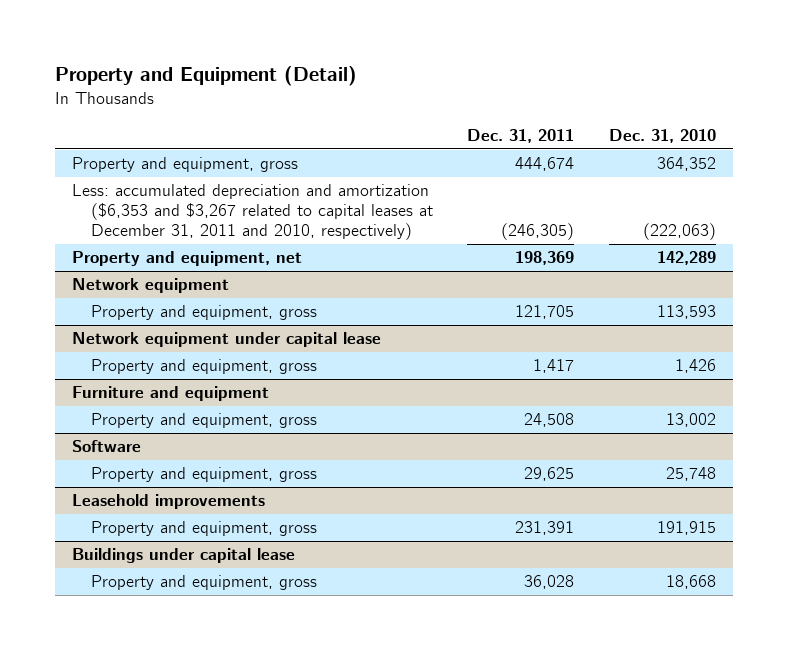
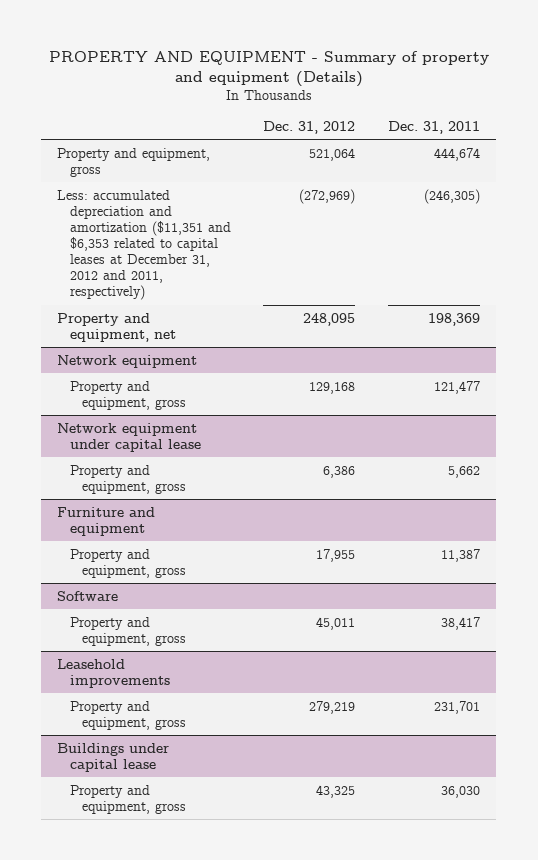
- Property and Equipment (Detail)
+ PROPERTY AND EQUIPMENT - Summary of property and equipment (Details)
- | Dec. 31, 2011 | Dec. 31, 2010
+ | Dec. 31, 2012 | Dec. 31, 2011
- Less: accumulated depreciation and amortization ($6,353 and $3,267 related to capital leases at December 31, 2011 and 2010, respectively) | (246,305) | (222,063)
+ Less: accumulated depreciation and amortization ($11,351 and $6,353 related to capital leases at December 31, 2012 and 2011, respectively) | (272,969) | (246,305)
@ Network equipment
- Property and equipment, gross | 121,705 | 113,593
+ Property and equipment, gross | 129,168 | 121,477
@ Network equipment under capital lease
- Property and equipment, gross | 1,417 | 1,426
+ Property and equipment, gross | 6,386 | 5,662
@ Furniture and equipment
- Property and equipment, gross | 24,508 | 13,002
+ Property and equipment, gross | 17,955 | 11,387
@ Software
- Property and equipment, gross | 29,625 | 25,748
+ Property and equipment, gross | 45,011 | 38,417
@ Leasehold improvements
- Property and equipment, gross | 231,391 | 191,915
+ Property and equipment, gross | 279,219 | 231,701
@ Buildings under capital lease
- Property and equipment, gross | 36,028 | 18,668
+ Property and equipment, gross | 43,325 | 36,030

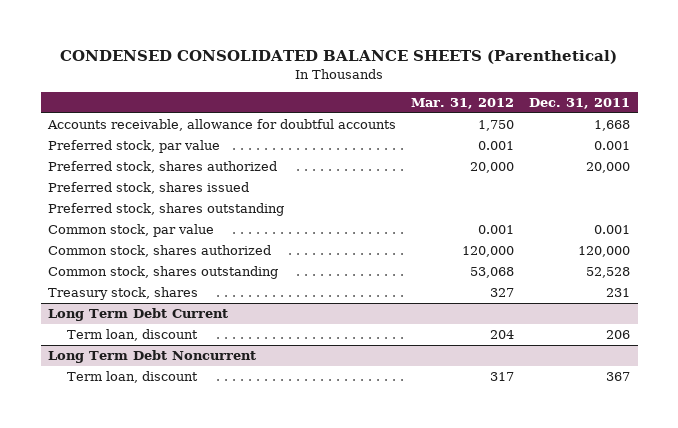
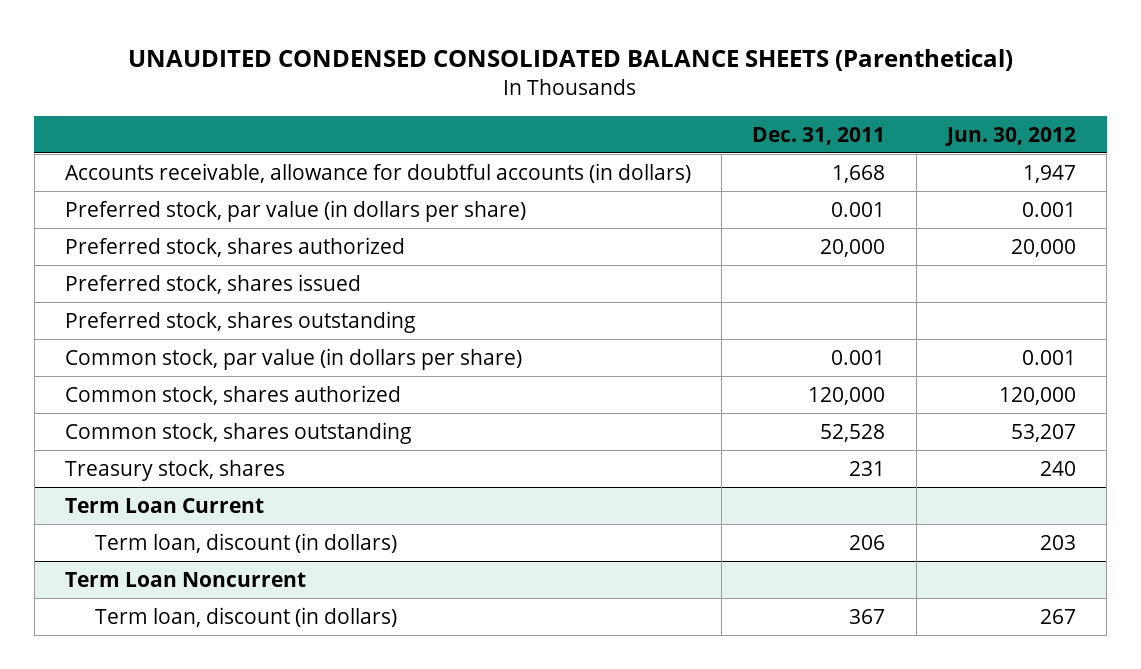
- CONDENSED CONSOLIDATED BALANCE SHEETS (Parenthetical)
+ UNAUDITED CONDENSED CONSOLIDATED BALANCE SHEETS (Parenthetical)
- | Mar. 31, 2012 | Dec. 31, 2011
+ | Dec. 31, 2011 | Jun. 30, 2012
- Accounts receivable, allowance for doubtful accounts | 1,750 | 1,668
- Preferred stock, par value | 0.001 | 0.001
+ Accounts receivable, allowance for doubtful accounts (in dollars) | 1,668 | 1,947
+ Preferred stock, par value (in dollars per share) | 0.001 | 0.001
- Common stock, par value | 0.001 | 0.001
+ Common stock, par value (in dollars per share) | 0.001 | 0.001
- Long Term Debt Current
- Term loan, discount | 204 | 206
- Long Term Debt Noncurrent
- Term loan, discount | 317 | 367
+ Term Loan Current
+ Term loan, discount (in dollars) | 206 | 203
+ Term Loan Noncurrent
+ Term loan, discount (in dollars) | 367 | 267

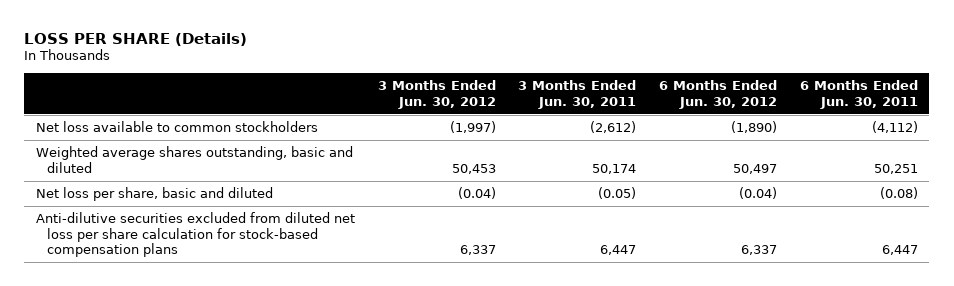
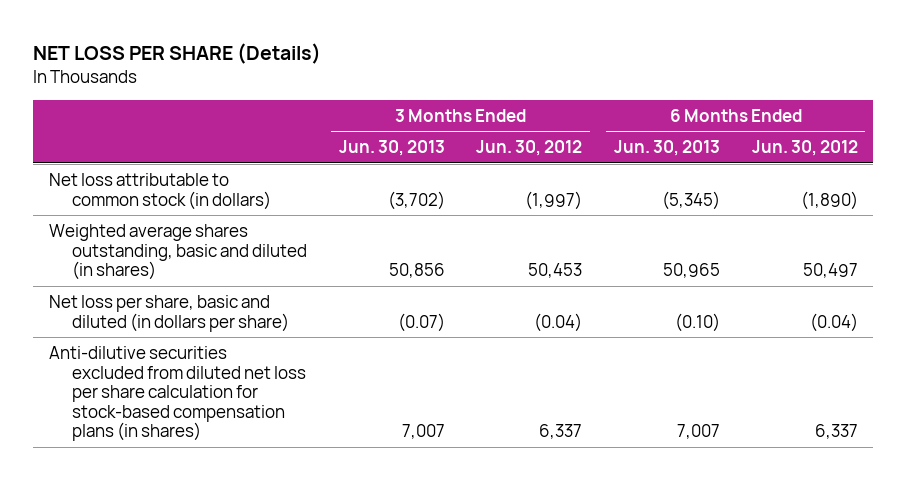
- LOSS PER SHARE (Details)
+ NET LOSS PER SHARE (Details)
- | 3 Months Ended Jun. 30, 2012 | 3 Months Ended Jun. 30, 2011 | 6 Months Ended Jun. 30, 2012 | 6 Months Ended Jun. 30, 2011
+ | 3 Months Ended Jun. 30, 2013 | 3 Months Ended Jun. 30, 2012 | 6 Months Ended Jun. 30, 2013 | 6 Months Ended Jun. 30, 2012
- Net loss available to common stockholders | (1,997) | (2,612) | (1,890) | (4,112)
- Weighted average shares outstanding, basic and diluted | 50,453 | 50,174 | 50,497 | 50,251
- Net loss per share, basic and diluted | (0.04) | (0.05) | (0.04) | (0.08)
- Anti-dilutive securities excluded from diluted net loss per share calculation for stock-based compensation plans | 6,337 | 6,447 | 6,337 | 6,447
+ Net loss attributable to common stock (in dollars) | (3,702) | (1,997) | (5,345) | (1,890)
+ Weighted average shares outstanding, basic and diluted (in shares) | 50,856 | 50,453 | 50,965 | 50,497
+ Net loss per share, basic and diluted (in dollars per share) | (0.07) | (0.04) | (0.10) | (0.04)
+ Anti-dilutive securities excluded from diluted net loss per share calculation for stock-based compensation plans (in shares) | 7,007 | 6,337 | 7,007 | 6,337

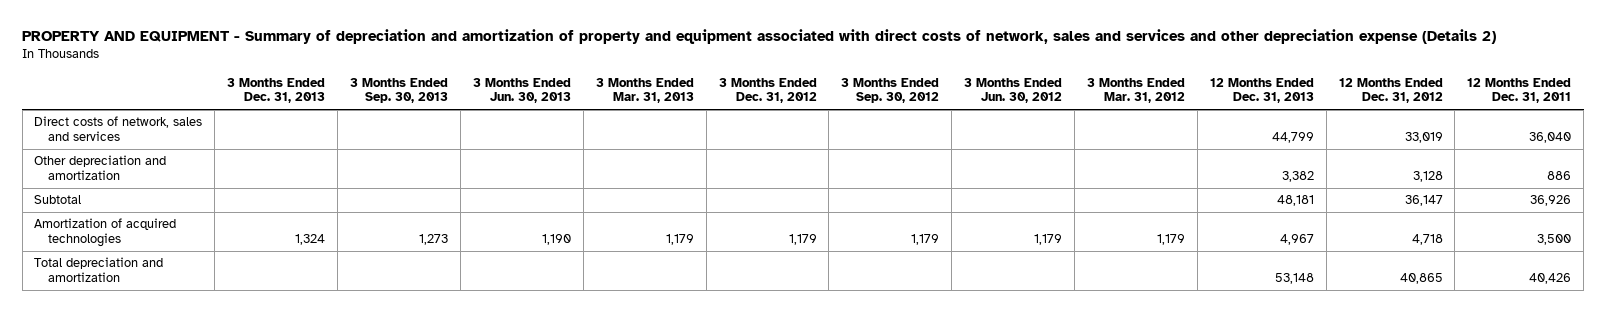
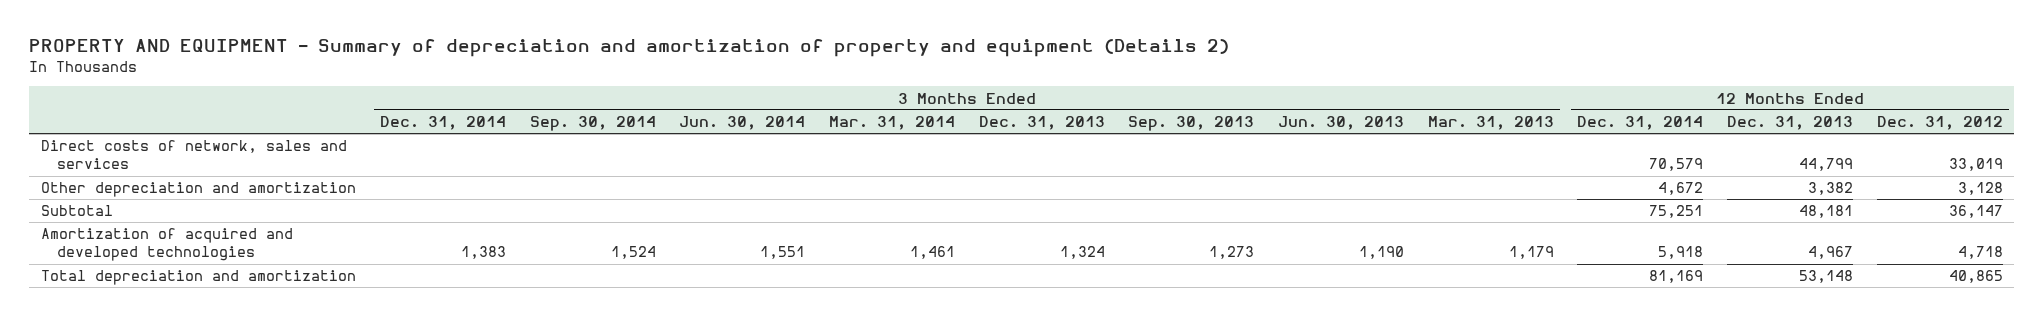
- PROPERTY AND EQUIPMENT - Summary of depreciation and amortization of property and equipment associated with direct costs of network, sales and services and other depreciation expense (Details 2)
+ PROPERTY AND EQUIPMENT - Summary of depreciation and amortization of property and equipment (Details 2)
- | 3 Months Ended Dec. 31, 2013 | 3 Months Ended Sep. 30, 2013 | 3 Months Ended Jun. 30, 2013 | 3 Months Ended Mar. 31, 2013 | 3 Months Ended Dec. 31, 2012 | 3 Months Ended Sep. 30, 2012 | 3 Months Ended Jun. 30, 2012 | 3 Months Ended Mar. 31, 2012 | 12 Months Ended Dec. 31, 2013 | 12 Months Ended Dec. 31, 2012 | 12 Months Ended Dec. 31, 2011
+ | 3 Months Ended Dec. 31, 2014 | 3 Months Ended Sep. 30, 2014 | 3 Months Ended Jun. 30, 2014 | 3 Months Ended Mar. 31, 2014 | 3 Months Ended Dec. 31, 2013 | 3 Months Ended Sep. 30, 2013 | 3 Months Ended Jun. 30, 2013 | 3 Months Ended Mar. 31, 2013 | 12 Months Ended Dec. 31, 2014 | 12 Months Ended Dec. 31, 2013 | 12 Months Ended Dec. 31, 2012
- Amortization of acquired technologies | 1,324 | 1,273 | 1,190 | 1,179 | 1,179 | 1,179 | 1,179 | 1,179 | 4,967 | 4,718 | 3,500
+ Amortization of acquired and developed technologies | 1,383 | 1,524 | 1,551 | 1,461 | 1,324 | 1,273 | 1,190 | 1,179 | 5,918 | 4,967 | 4,718

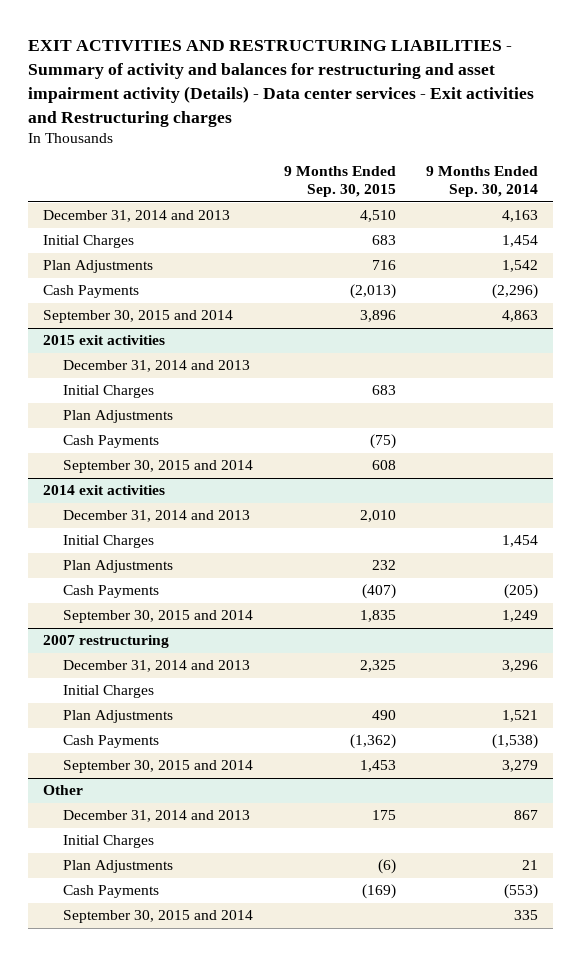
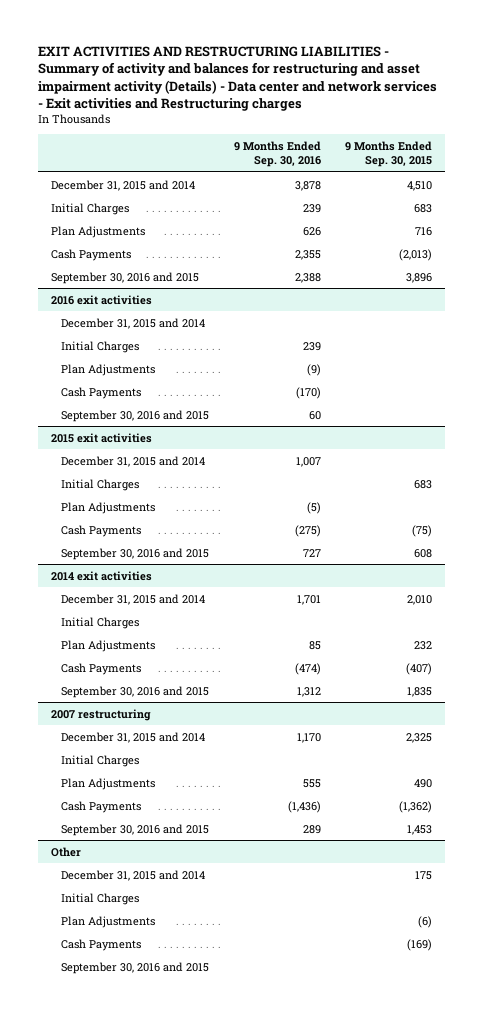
- EXIT ACTIVITIES AND RESTRUCTURING LIABILITIES - Summary of activity and balances for restructuring and asset impairment activity (Details) - Data center services - Exit activities and Restructuring charges
+ EXIT ACTIVITIES AND RESTRUCTURING LIABILITIES - Summary of activity and balances for restructuring and asset impairment activity (Details) - Data center and network services - Exit activities and Restructuring charges
- | 9 Months Ended Sep. 30, 2015 | 9 Months Ended Sep. 30, 2014
+ | 9 Months Ended Sep. 30, 2016 | 9 Months Ended Sep. 30, 2015
- December 31, 2014 and 2013 | 4,510 | 4,163
+ December 31, 2015 and 2014 | 3,878 | 4,510
- September 30, 2015 and 2014 | 3,896 | 4,863
+ September 30, 2016 and 2015 | 2,388 | 3,896
+ 2016 exit activities
+ December 31, 2015 and 2014
+ Initial Charges | 239 |
+ Plan Adjustments | (9) |
+ Cash Payments | (170) |
+ September 30, 2016 and 2015 | 60 |
@ 2015 exit activities
- December 31, 2014 and 2013
+ December 31, 2015 and 2014 | 1,007 |
- September 30, 2015 and 2014 | 608 |
+ September 30, 2016 and 2015 | 727 | 608
@ 2014 exit activities
- December 31, 2014 and 2013 | 2,010 |
+ December 31, 2015 and 2014 | 1,701 | 2,010
- September 30, 2015 and 2014 | 1,835 | 1,249
+ September 30, 2016 and 2015 | 1,312 | 1,835
@ 2007 restructuring
- December 31, 2014 and 2013 | 2,325 | 3,296
+ December 31, 2015 and 2014 | 1,170 | 2,325
- September 30, 2015 and 2014 | 1,453 | 3,279
+ September 30, 2016 and 2015 | 289 | 1,453
@ Other
- December 31, 2014 and 2013 | 175 | 867
+ December 31, 2015 and 2014 | | 175
- September 30, 2015 and 2014 | | 335
+ September 30, 2016 and 2015

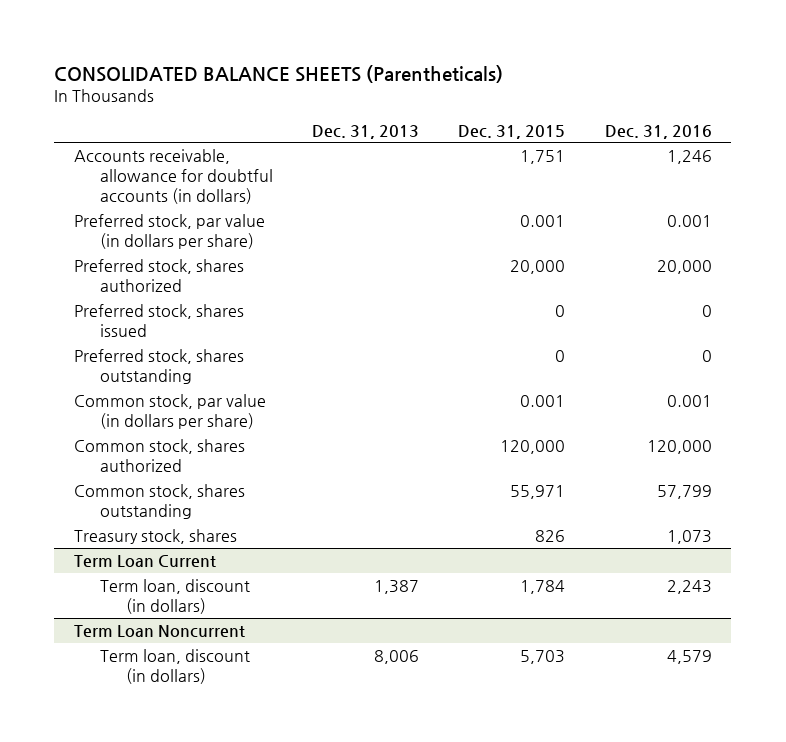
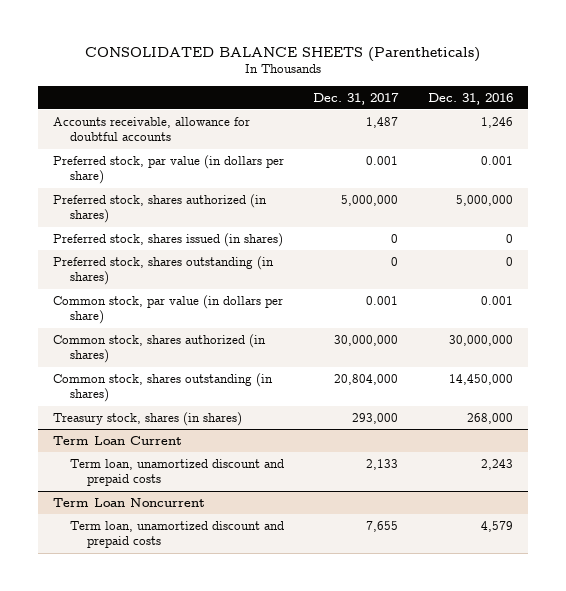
- | Dec. 31, 2013 | Dec. 31, 2015 | Dec. 31, 2016
+ | Dec. 31, 2017 | Dec. 31, 2016
- Accounts receivable, allowance for doubtful accounts (in dollars) | | 1,751 | 1,246
+ Accounts receivable, allowance for doubtful accounts | 1,487 | 1,246
- Preferred stock, shares authorized | | 20,000 | 20,000
- Preferred stock, shares issued | | 0 | 0
- Preferred stock, shares outstanding | | 0 | 0
+ Preferred stock, shares authorized (in shares) | 5,000,000 | 5,000,000
+ Preferred stock, shares issued (in shares) | 0 | 0
+ Preferred stock, shares outstanding (in shares) | 0 | 0
- Common stock, shares authorized | | 120,000 | 120,000
- Common stock, shares outstanding | | 55,971 | 57,799
- Treasury stock, shares | | 826 | 1,073
+ Common stock, shares authorized (in shares) | 30,000,000 | 30,000,000
+ Common stock, shares outstanding (in shares) | 20,804,000 | 14,450,000
+ Treasury stock, shares (in shares) | 293,000 | 268,000
@ Term Loan Current
- Term loan, discount (in dollars) | 1,387 | 1,784 | 2,243
+ Term loan, unamortized discount and prepaid costs | 2,133 | 2,243
@ Term Loan Noncurrent
- Term loan, discount (in dollars) | 8,006 | 5,703 | 4,579
+ Term loan, unamortized discount and prepaid costs | 7,655 | 4,579

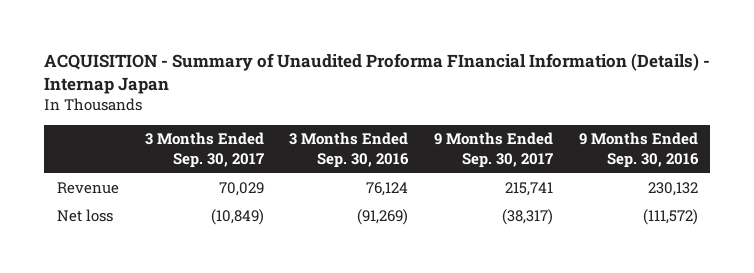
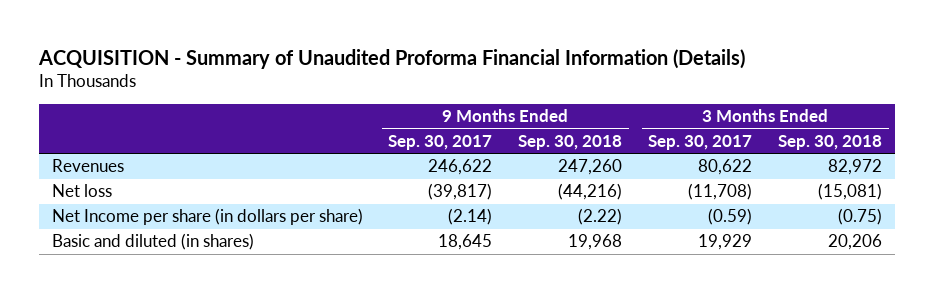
- ACQUISITION - Summary of Unaudited Proforma FInancial Information (Details) - Internap Japan
+ ACQUISITION - Summary of Unaudited Proforma Financial Information (Details)
- | 3 Months Ended Sep. 30, 2017 | 3 Months Ended Sep. 30, 2016 | 9 Months Ended Sep. 30, 2017 | 9 Months Ended Sep. 30, 2016
+ | 9 Months Ended Sep. 30, 2017 | 9 Months Ended Sep. 30, 2018 | 3 Months Ended Sep. 30, 2017 | 3 Months Ended Sep. 30, 2018
- Revenue | 70,029 | 76,124 | 215,741 | 230,132
- Net loss | (10,849) | (91,269) | (38,317) | (111,572)
+ Revenues | 246,622 | 247,260 | 80,622 | 82,972
+ Net loss | (39,817) | (44,216) | (11,708) | (15,081)
+ Net Income per share (in dollars per share) | (2.14) | (2.22) | (0.59) | (0.75)
+ Basic and diluted (in shares) | 18,645 | 19,968 | 19,929 | 20,206

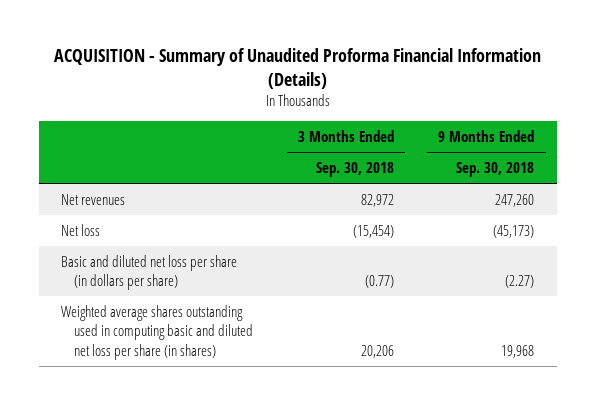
- | 9 Months Ended Sep. 30, 2017 | 9 Months Ended Sep. 30, 2018 | 3 Months Ended Sep. 30, 2017 | 3 Months Ended Sep. 30, 2018
+ | 3 Months Ended Sep. 30, 2018 | 9 Months Ended Sep. 30, 2018
- Revenues | 246,622 | 247,260 | 80,622 | 82,972
- Net loss | (39,817) | (44,216) | (11,708) | (15,081)
- Net Income per share (in dollars per share) | (2.14) | (2.22) | (0.59) | (0.75)
- Basic and diluted (in shares) | 18,645 | 19,968 | 19,929 | 20,206
+ Net revenues | 82,972 | 247,260
+ Net loss | (15,454) | (45,173)
+ Basic and diluted net loss per share (in dollars per share) | (0.77) | (2.27)
+ Weighted average shares outstanding used in computing basic and diluted net loss per share (in shares) | 20,206 | 19,968

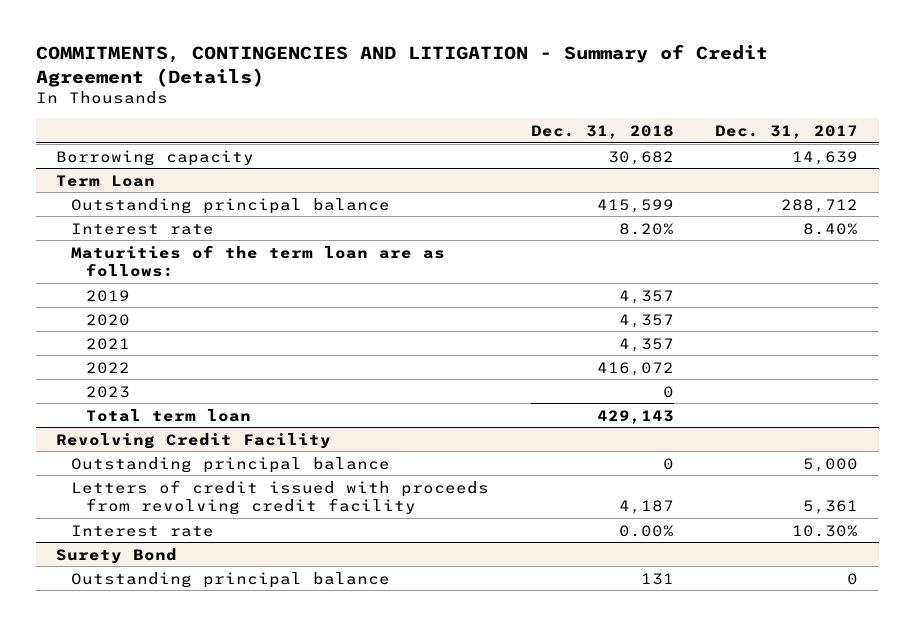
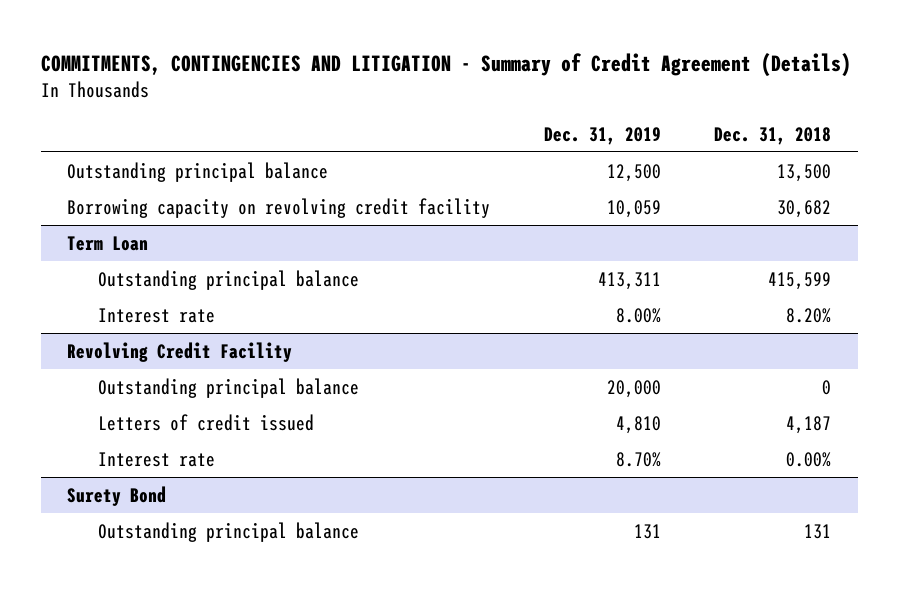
- | Dec. 31, 2018 | Dec. 31, 2017
+ | Dec. 31, 2019 | Dec. 31, 2018
- Borrowing capacity | 30,682 | 14,639
+ Outstanding principal balance | 12,500 | 13,500
+ Borrowing capacity on revolving credit facility | 10,059 | 30,682
@ Term Loan
- Maturities of the term loan are as follows:
- 2019 | 4,357 |
- 2020 | 4,357 |
- 2021 | 4,357 |
- 2022 | 416,072 |
- 2023 | 0 |
- Total term loan | 429,143 |
@ Revolving Credit Facility
- Letters of credit issued with proceeds from revolving credit facility | 4,187 | 5,361
+ Letters of credit issued | 4,810 | 4,187

